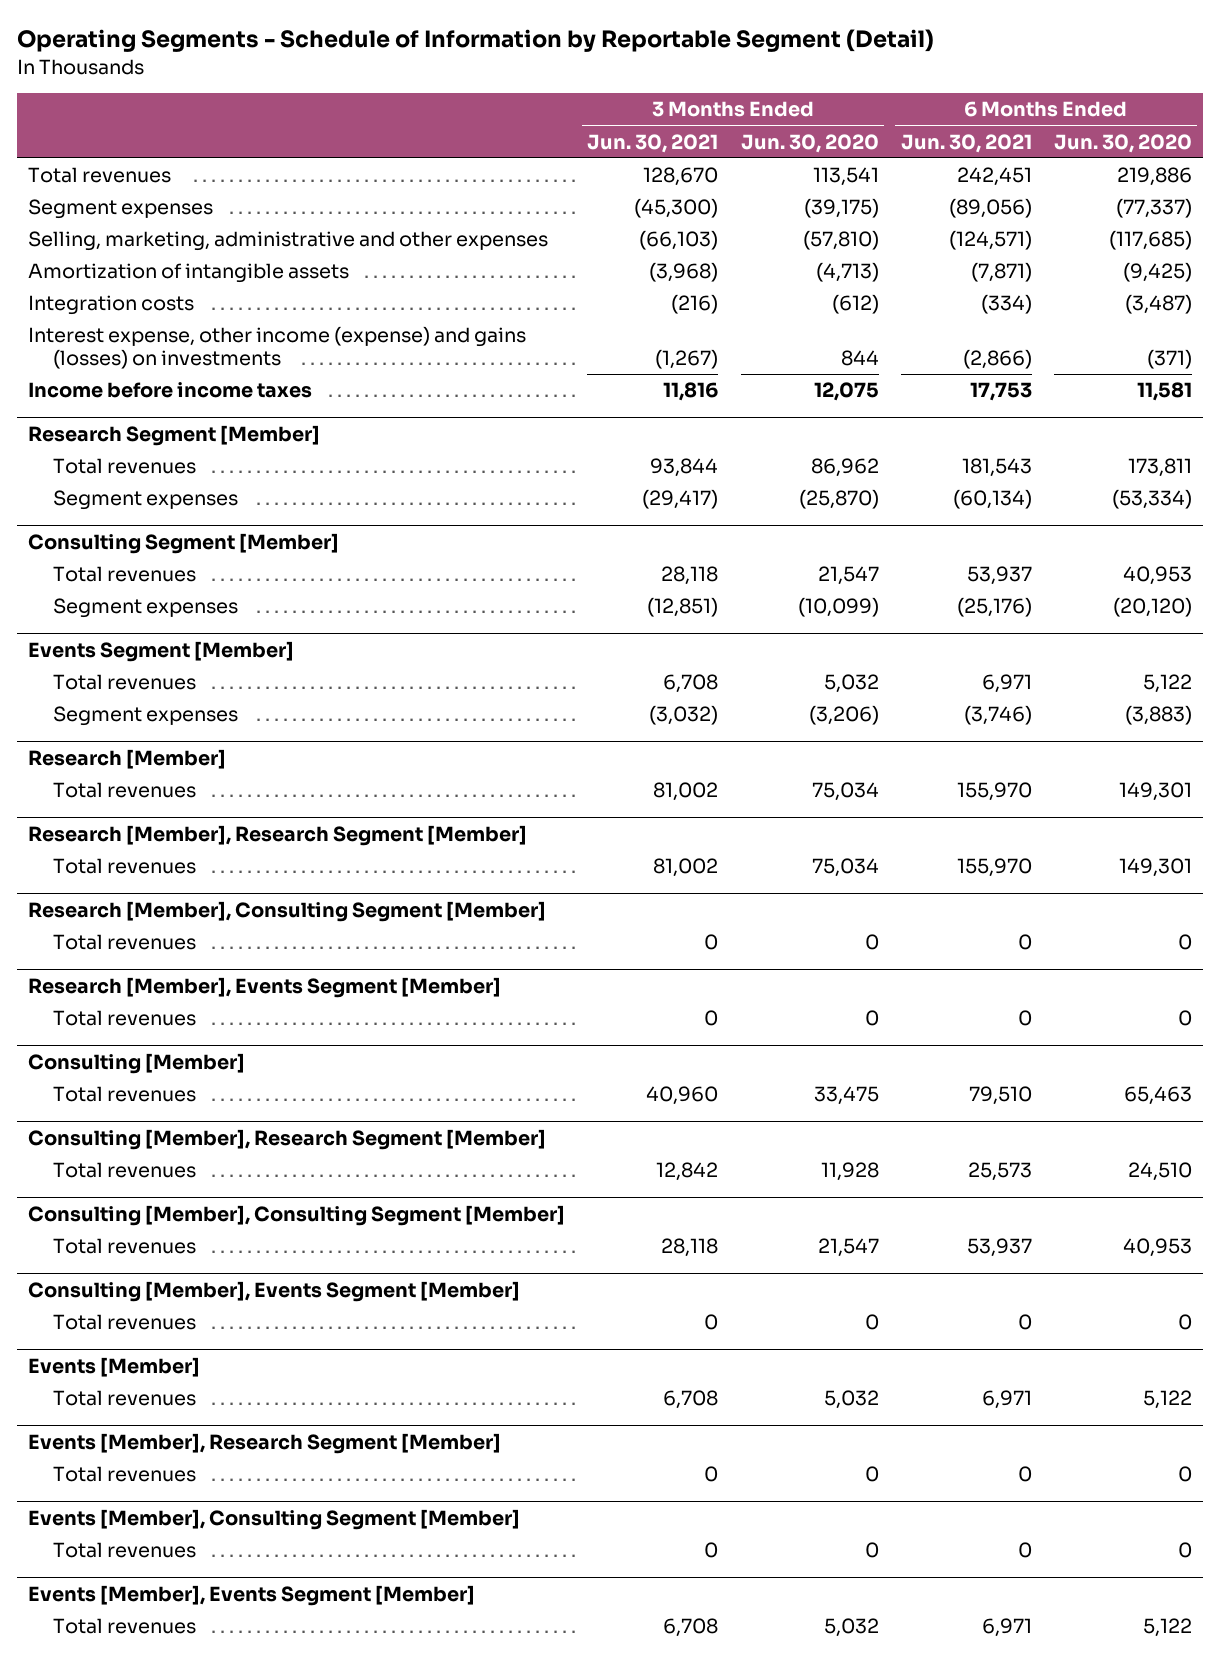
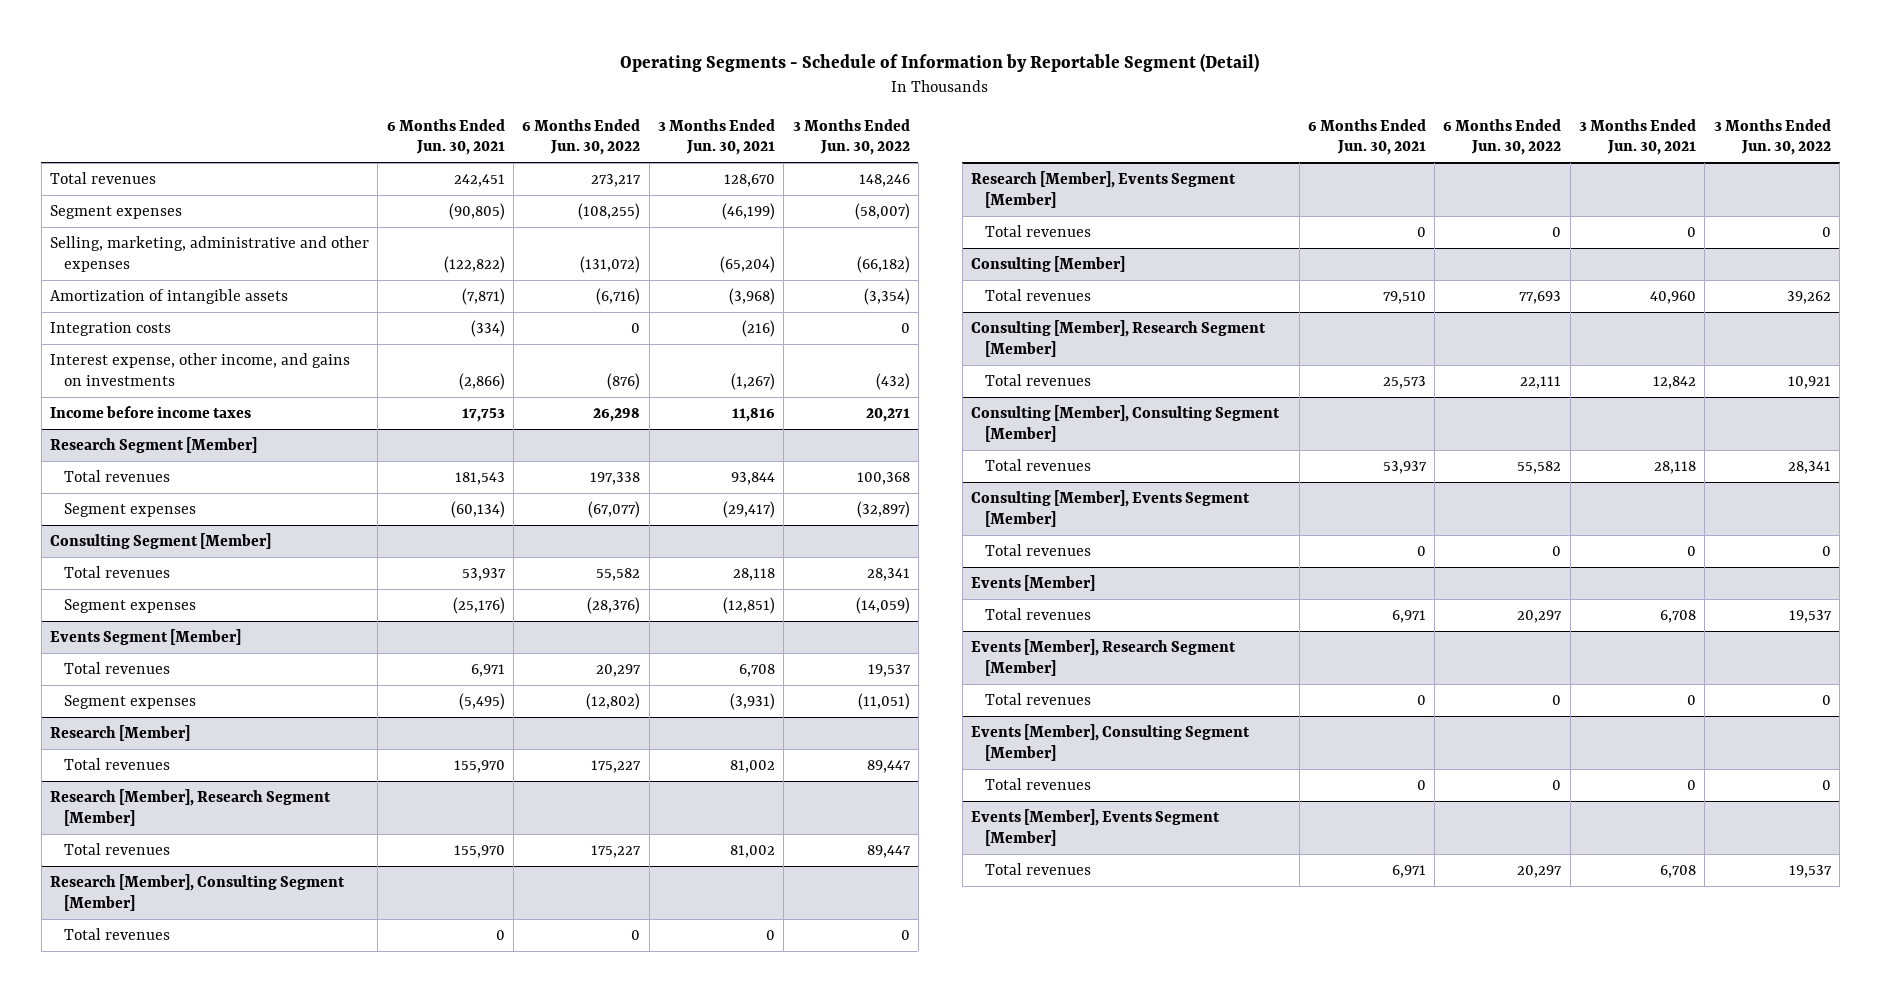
- | 3 Months Ended Jun. 30, 2021 | 3 Months Ended Jun. 30, 2020 | 6 Months Ended Jun. 30, 2021 | 6 Months Ended Jun. 30, 2020
+ | 6 Months Ended Jun. 30, 2021 | 6 Months Ended Jun. 30, 2022 | 3 Months Ended Jun. 30, 2021 | 3 Months Ended Jun. 30, 2022
- Segment expenses | (45,300) | (39,175) | (89,056) | (77,337)
- Selling, marketing, administrative and other expenses | (66,103) | (57,810) | (124,571) | (117,685)
+ Segment expenses | (90,805) | (108,255) | (46,199) | (58,007)
+ Selling, marketing, administrative and other expenses | (122,822) | (131,072) | (65,204) | (66,182)
- Interest expense, other income (expense) and gains (losses) on investments | (1,267) | 844 | (2,866) | (371)
+ Interest expense, other income, and gains on investments | (2,866) | (876) | (1,267) | (432)
@ Events Segment [Member]
- Segment expenses | (3,032) | (3,206) | (3,746) | (3,883)
+ Segment expenses | (5,495) | (12,802) | (3,931) | (11,051)

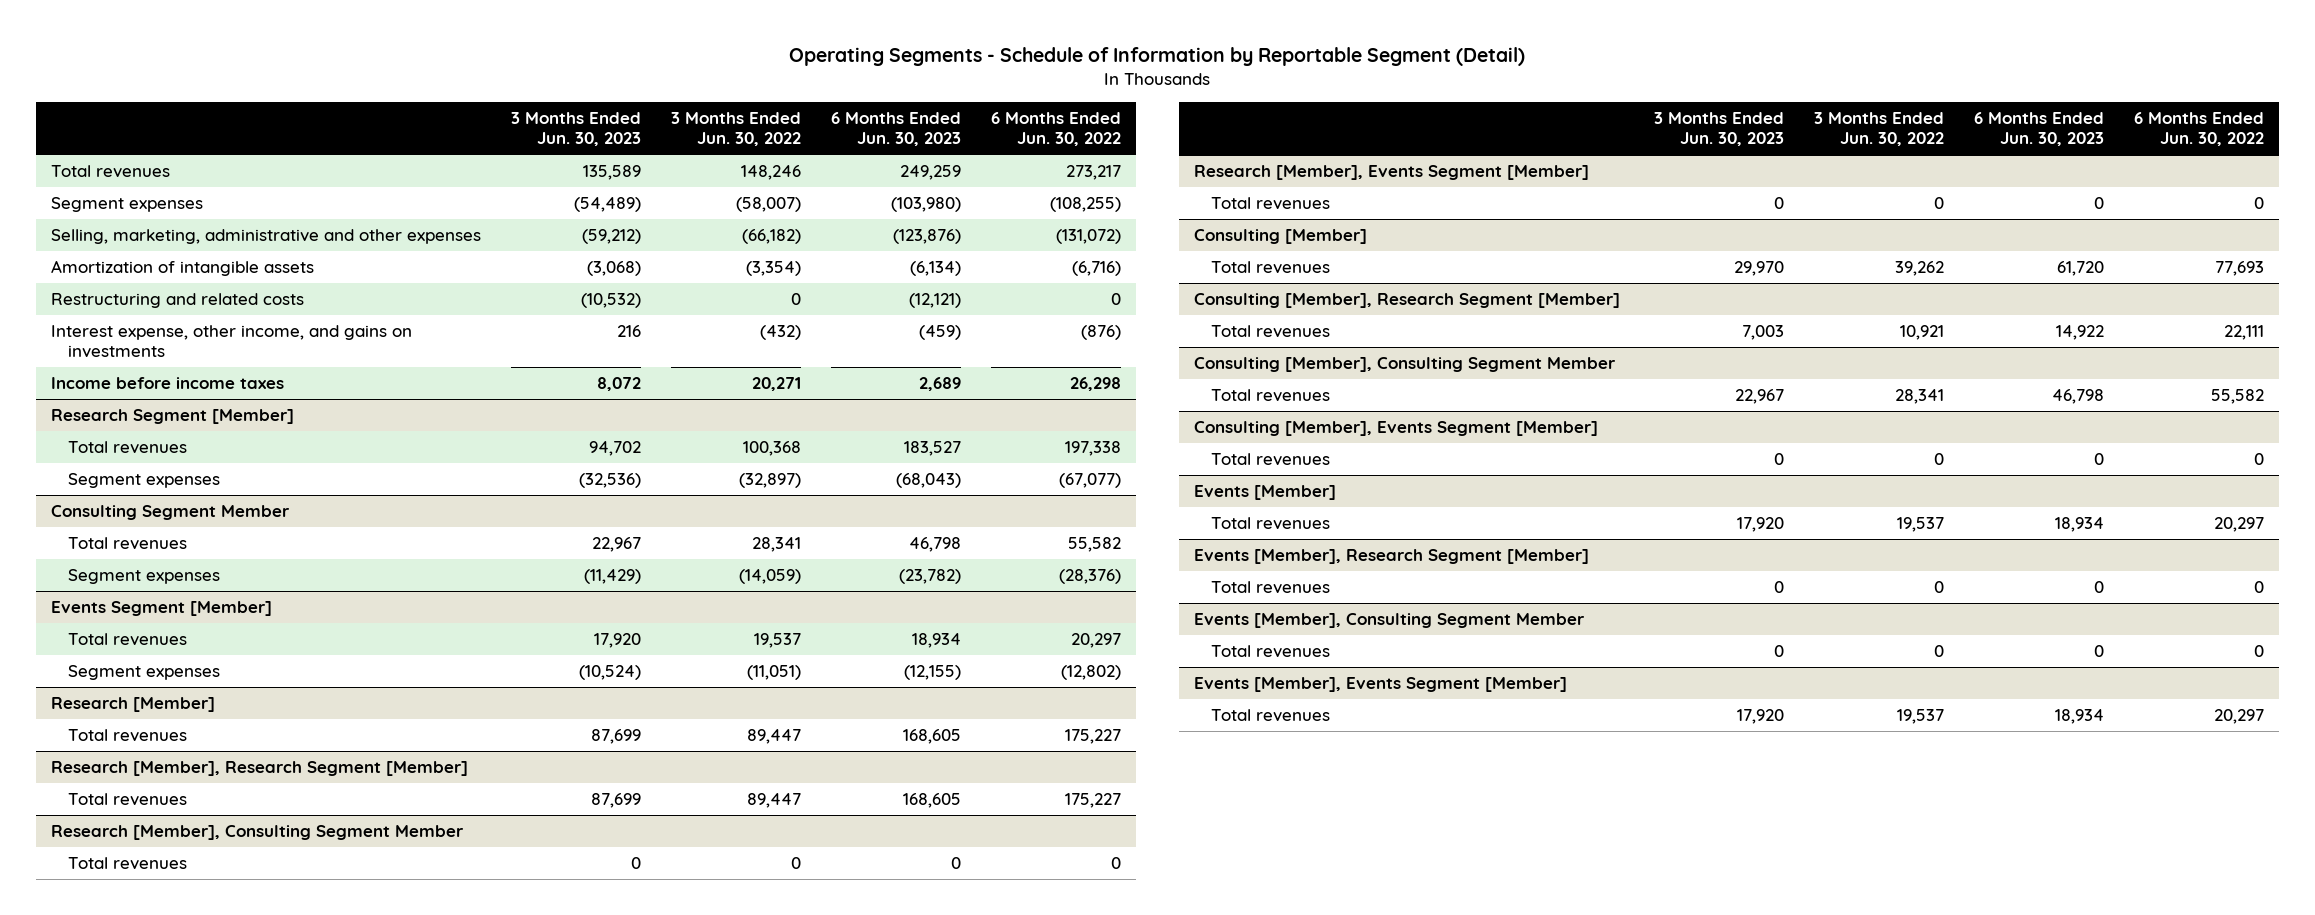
- | 6 Months Ended Jun. 30, 2021 | 6 Months Ended Jun. 30, 2022 | 3 Months Ended Jun. 30, 2021 | 3 Months Ended Jun. 30, 2022
+ | 3 Months Ended Jun. 30, 2023 | 3 Months Ended Jun. 30, 2022 | 6 Months Ended Jun. 30, 2023 | 6 Months Ended Jun. 30, 2022
- Integration costs | (334) | 0 | (216) | 0
+ Restructuring and related costs | (10,532) | 0 | (12,121) | 0
- Consulting Segment [Member]
+ Consulting Segment Member
- Research [Member], Consulting Segment [Member]
+ Research [Member], Consulting Segment Member
- Consulting [Member], Consulting Segment [Member]
+ Consulting [Member], Consulting Segment Member
- Events [Member], Consulting Segment [Member]
+ Events [Member], Consulting Segment Member

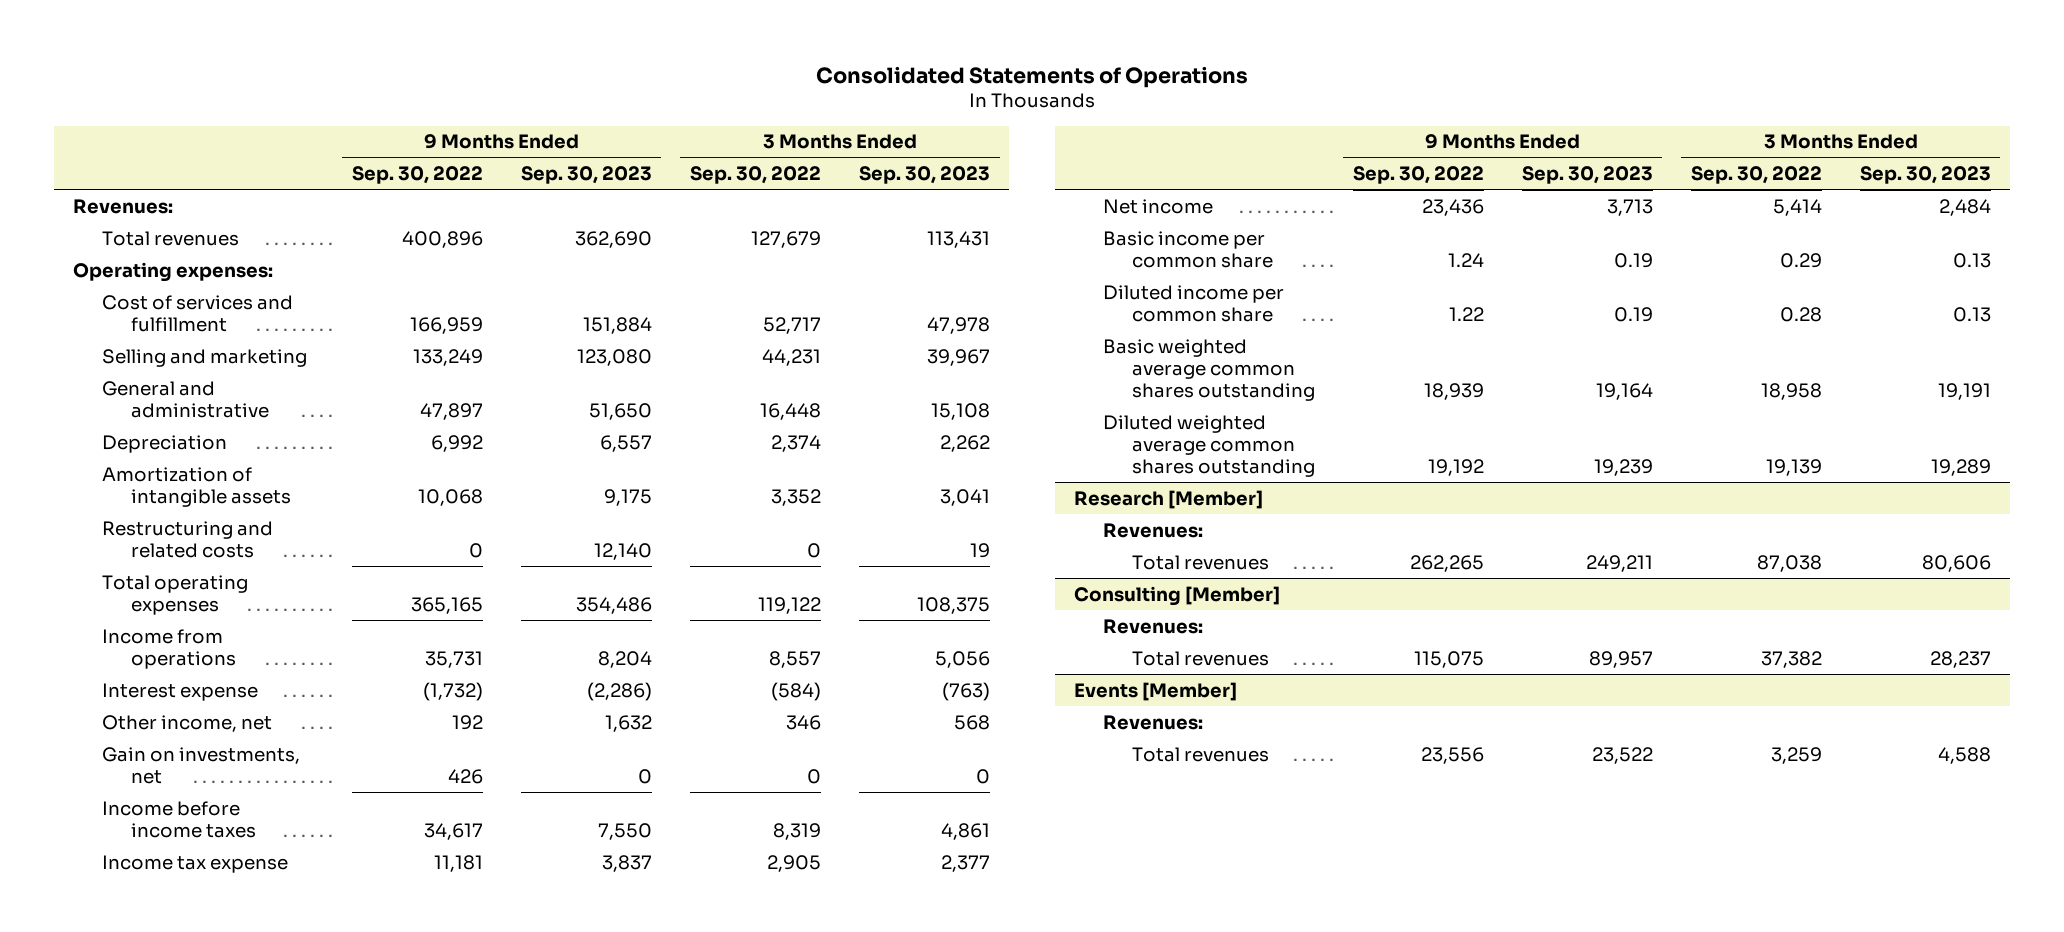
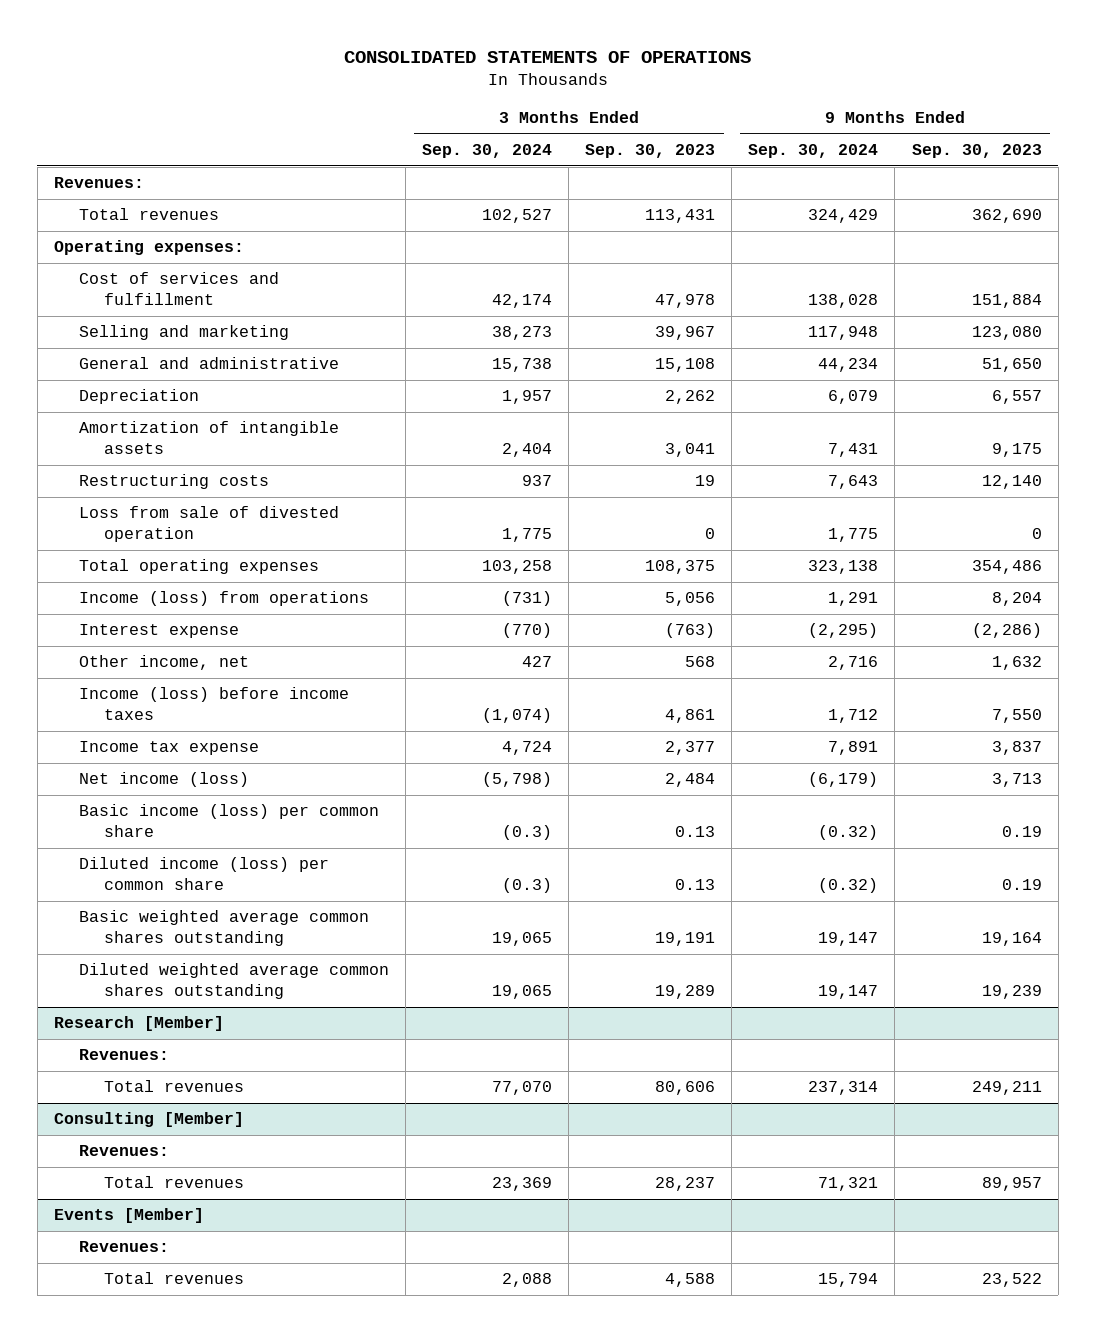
- Consolidated Statements of Operations
+ CONSOLIDATED STATEMENTS OF OPERATIONS
- | 9 Months Ended Sep. 30, 2022 | 9 Months Ended Sep. 30, 2023 | 3 Months Ended Sep. 30, 2022 | 3 Months Ended Sep. 30, 2023
+ | 3 Months Ended Sep. 30, 2024 | 3 Months Ended Sep. 30, 2023 | 9 Months Ended Sep. 30, 2024 | 9 Months Ended Sep. 30, 2023
- Restructuring and related costs | 0 | 12,140 | 0 | 19
+ Restructuring costs | 937 | 19 | 7,643 | 12,140
+ Loss from sale of divested operation | 1,775 | 0 | 1,775 | 0
- Income from operations | 35,731 | 8,204 | 8,557 | 5,056
+ Income (loss) from operations | (731) | 5,056 | 1,291 | 8,204
- Gain on investments, net | 426 | 0 | 0 | 0
- Income before income taxes | 34,617 | 7,550 | 8,319 | 4,861
+ Income (loss) before income taxes | (1,074) | 4,861 | 1,712 | 7,550
- Net income | 23,436 | 3,713 | 5,414 | 2,484
- Basic income per common share | 1.24 | 0.19 | 0.29 | 0.13
- Diluted income per common share | 1.22 | 0.19 | 0.28 | 0.13
+ Net income (loss) | (5,798) | 2,484 | (6,179) | 3,713
+ Basic income (loss) per common share | (0.3) | 0.13 | (0.32) | 0.19
+ Diluted income (loss) per common share | (0.3) | 0.13 | (0.32) | 0.19

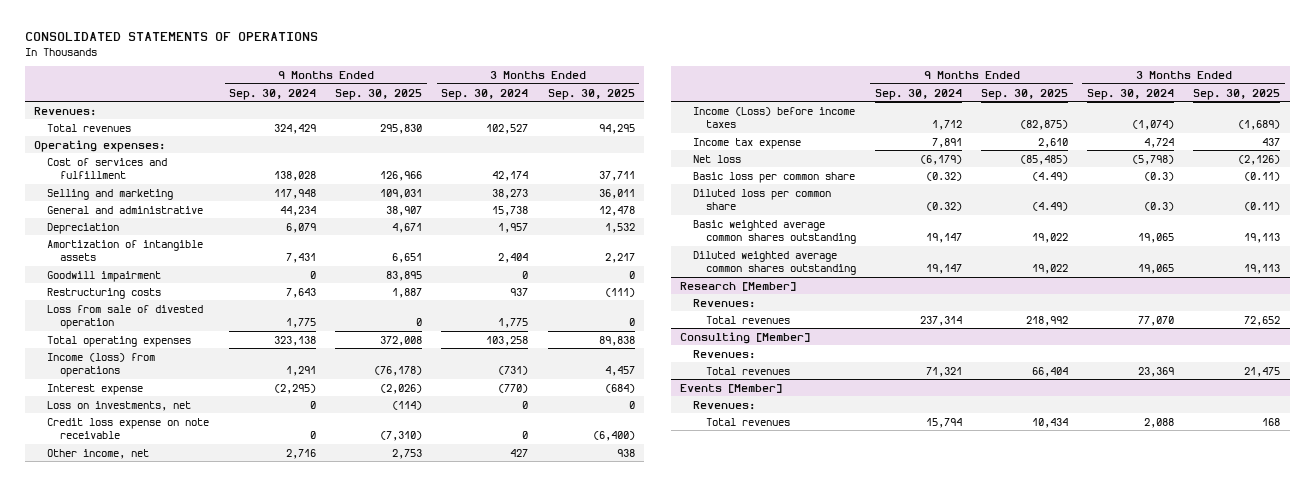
- | 3 Months Ended Sep. 30, 2024 | 3 Months Ended Sep. 30, 2023 | 9 Months Ended Sep. 30, 2024 | 9 Months Ended Sep. 30, 2023
+ | 9 Months Ended Sep. 30, 2024 | 9 Months Ended Sep. 30, 2025 | 3 Months Ended Sep. 30, 2024 | 3 Months Ended Sep. 30, 2025
+ Goodwill impairment | 0 | 83,895 | 0 | 0
+ Loss on investments, net | 0 | (114) | 0 | 0
+ Credit loss expense on note receivable | 0 | (7,310) | 0 | (6,400)
- Income (loss) before income taxes | (1,074) | 4,861 | 1,712 | 7,550
+ Income (Loss) before income taxes | 1,712 | (82,875) | (1,074) | (1,689)
- Net income (loss) | (5,798) | 2,484 | (6,179) | 3,713
- Basic income (loss) per common share | (0.3) | 0.13 | (0.32) | 0.19
- Diluted income (loss) per common share | (0.3) | 0.13 | (0.32) | 0.19
+ Net loss | (6,179) | (85,485) | (5,798) | (2,126)
+ Basic loss per common share | (0.32) | (4.49) | (0.3) | (0.11)
+ Diluted loss per common share | (0.32) | (4.49) | (0.3) | (0.11)

